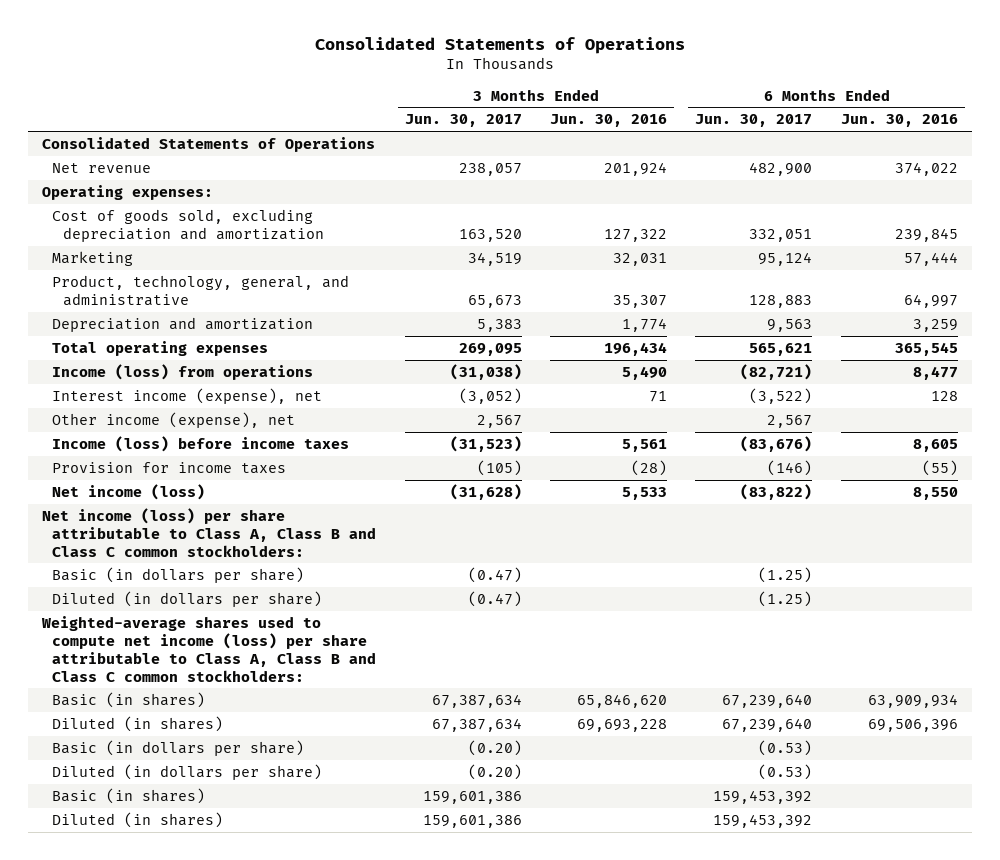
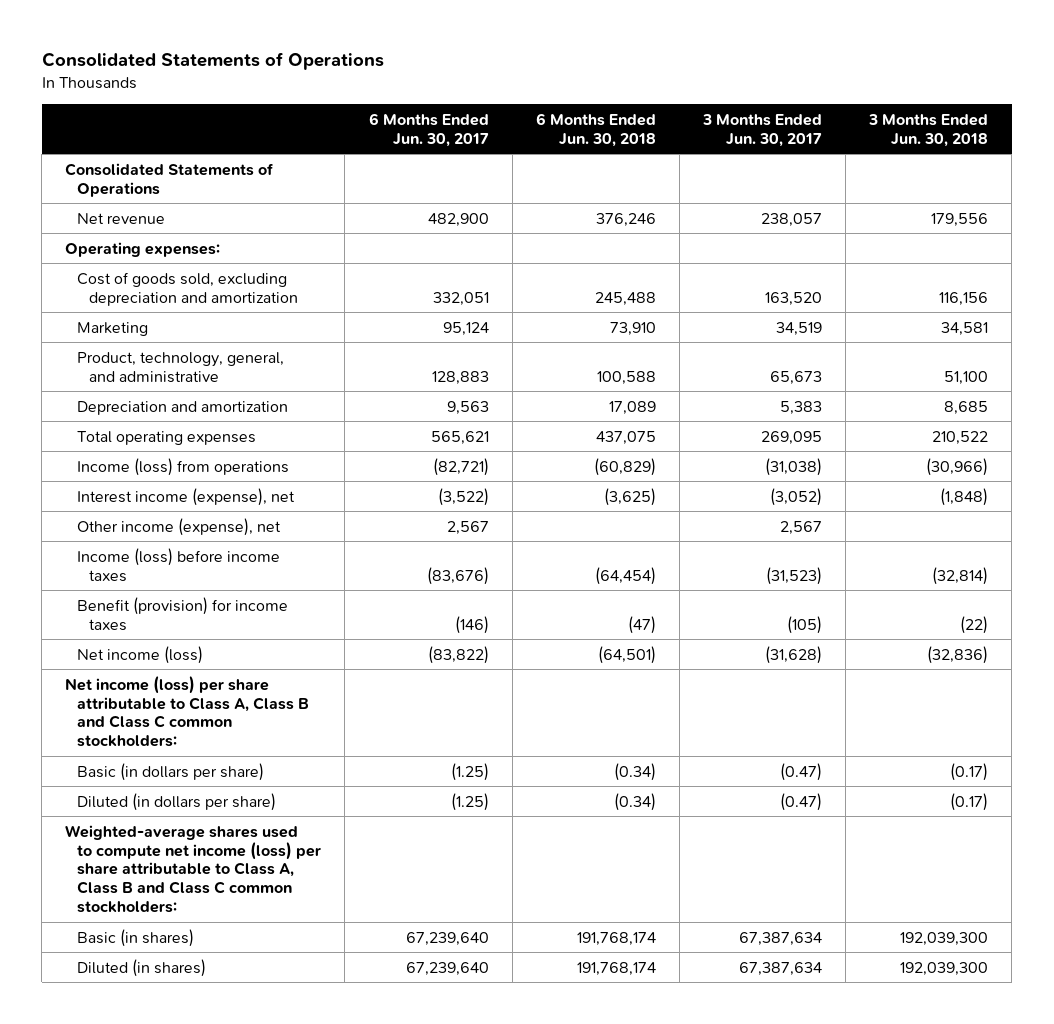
- | 3 Months Ended Jun. 30, 2017 | 3 Months Ended Jun. 30, 2016 | 6 Months Ended Jun. 30, 2017 | 6 Months Ended Jun. 30, 2016
+ | 6 Months Ended Jun. 30, 2017 | 6 Months Ended Jun. 30, 2018 | 3 Months Ended Jun. 30, 2017 | 3 Months Ended Jun. 30, 2018
- Provision for income taxes | (105) | (28) | (146) | (55)
+ Benefit (provision) for income taxes | (146) | (47) | (105) | (22)
- Basic (in dollars per share) | (0.20) | | (0.53) |
- Diluted (in dollars per share) | (0.20) | | (0.53) |
- Basic (in shares) | 159,601,386 | | 159,453,392 |
- Diluted (in shares) | 159,601,386 | | 159,453,392 |

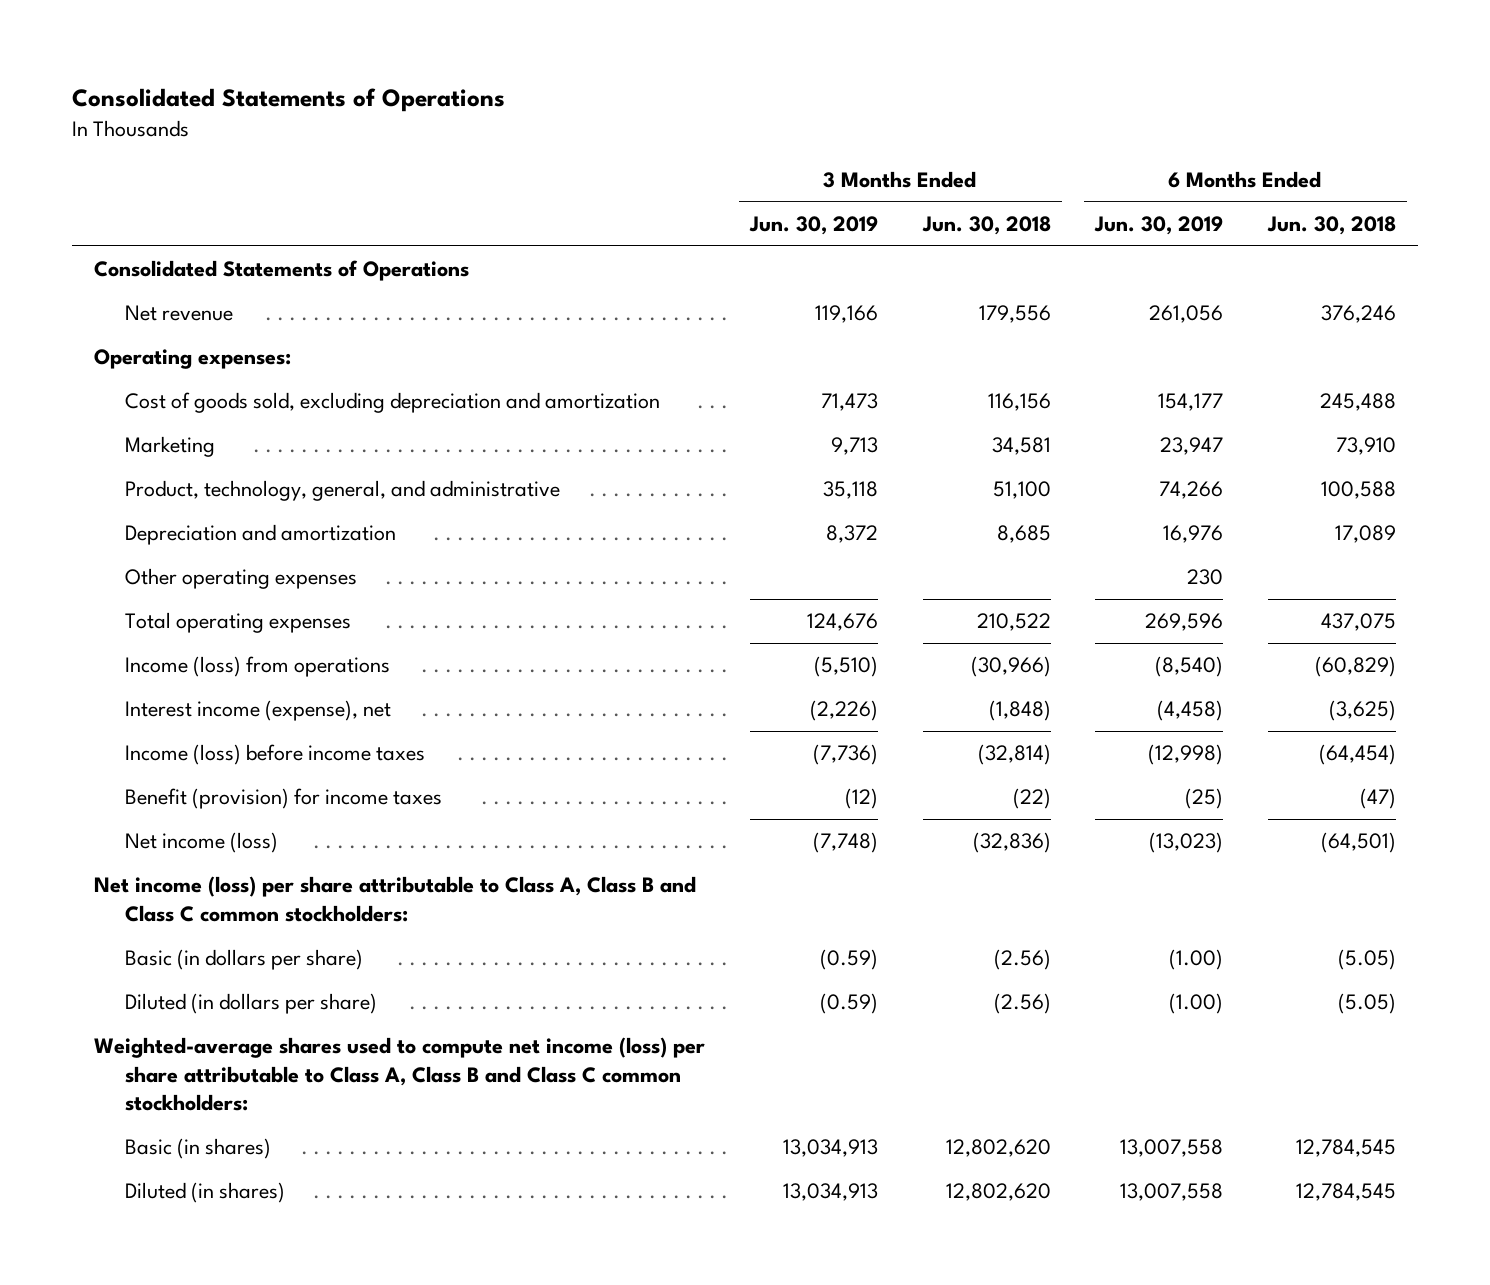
- | 6 Months Ended Jun. 30, 2017 | 6 Months Ended Jun. 30, 2018 | 3 Months Ended Jun. 30, 2017 | 3 Months Ended Jun. 30, 2018
+ | 3 Months Ended Jun. 30, 2019 | 3 Months Ended Jun. 30, 2018 | 6 Months Ended Jun. 30, 2019 | 6 Months Ended Jun. 30, 2018
+ Other operating expenses | | | 230 |
- Other income (expense), net | 2,567 | | 2,567 |
- Basic (in dollars per share) | (1.25) | (0.34) | (0.47) | (0.17)
- Diluted (in dollars per share) | (1.25) | (0.34) | (0.47) | (0.17)
+ Basic (in dollars per share) | (0.59) | (2.56) | (1.00) | (5.05)
+ Diluted (in dollars per share) | (0.59) | (2.56) | (1.00) | (5.05)
- Basic (in shares) | 67,239,640 | 191,768,174 | 67,387,634 | 192,039,300
- Diluted (in shares) | 67,239,640 | 191,768,174 | 67,387,634 | 192,039,300
+ Basic (in shares) | 13,034,913 | 12,802,620 | 13,007,558 | 12,784,545
+ Diluted (in shares) | 13,034,913 | 12,802,620 | 13,007,558 | 12,784,545

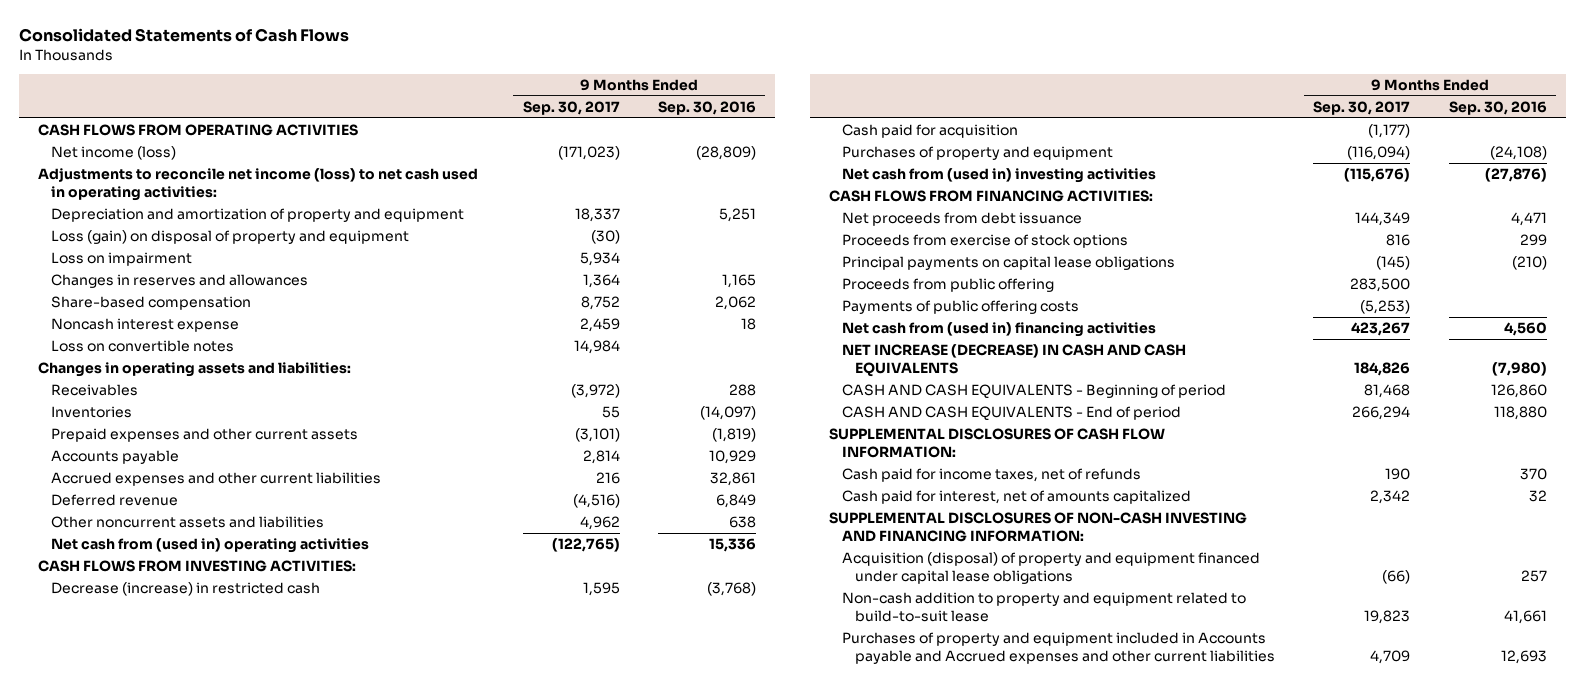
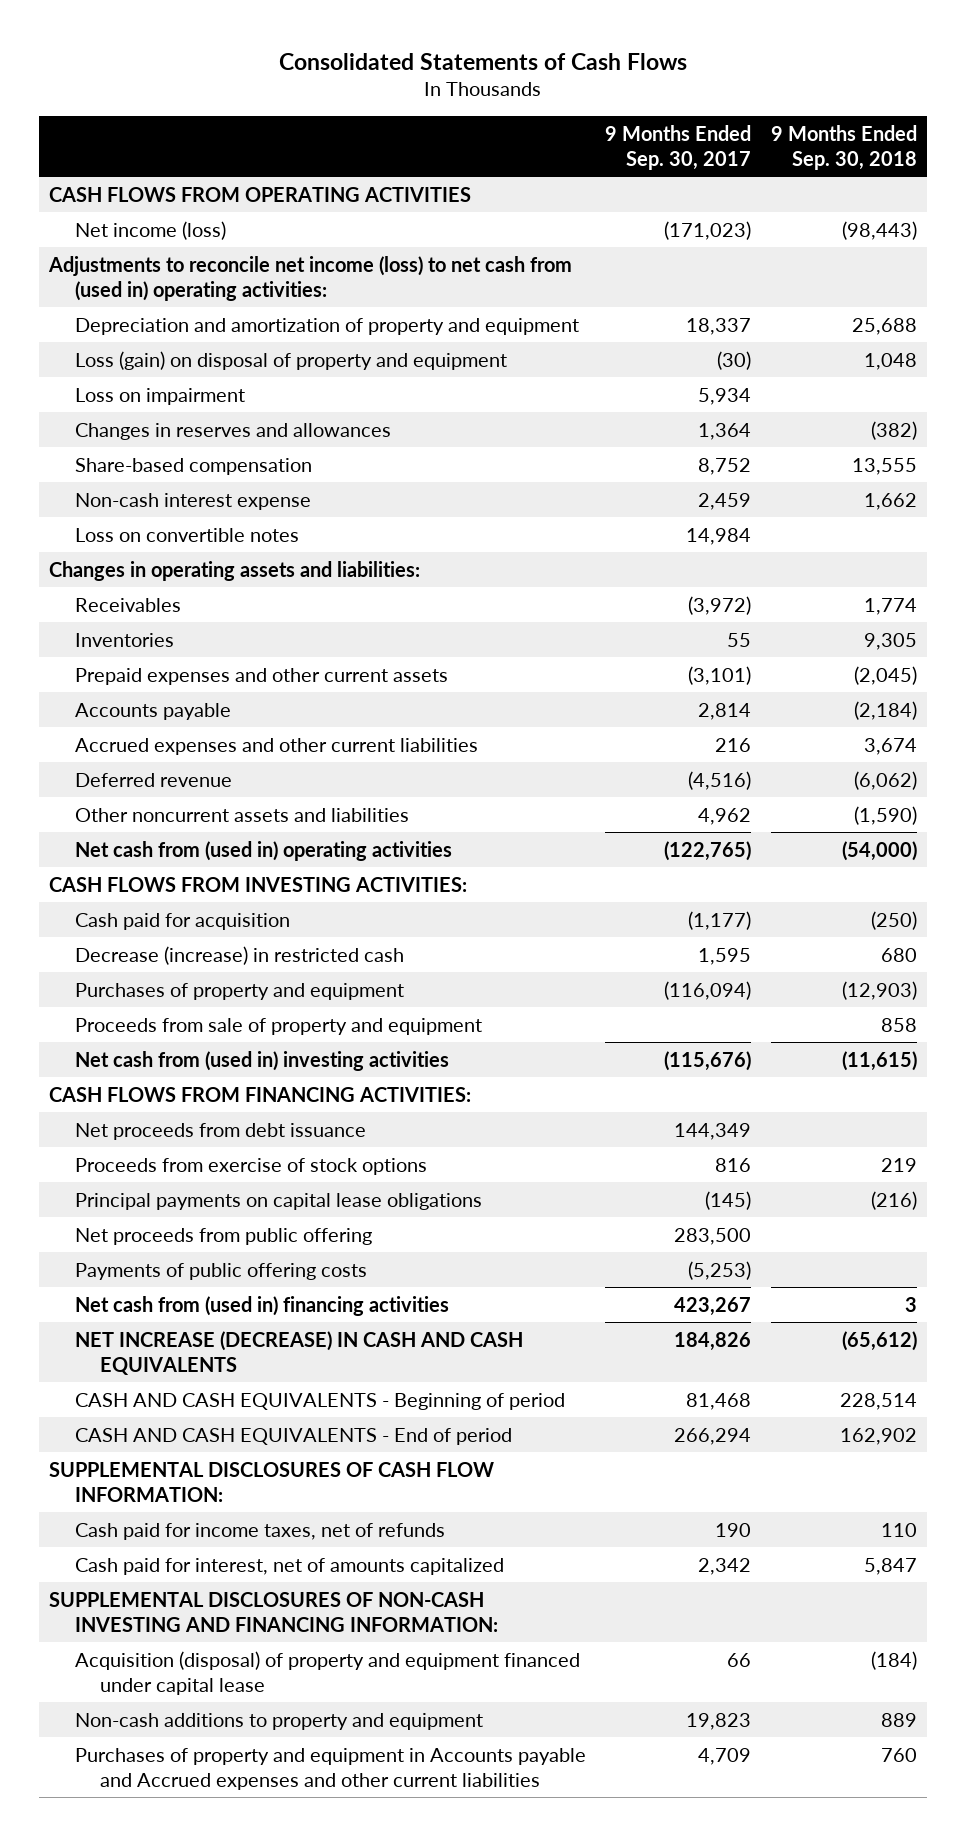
- | 9 Months Ended Sep. 30, 2017 | 9 Months Ended Sep. 30, 2016
+ | 9 Months Ended Sep. 30, 2017 | 9 Months Ended Sep. 30, 2018
- Adjustments to reconcile net income (loss) to net cash used in operating activities:
+ Adjustments to reconcile net income (loss) to net cash from (used in) operating activities:
- Noncash interest expense | 2,459 | 18
+ Non-cash interest expense | 2,459 | 1,662
moved down: Decrease (increase) in restricted cash | 1,595 | 680
+ Proceeds from sale of property and equipment | | 858
- Proceeds from public offering | 283,500 |
+ Net proceeds from public offering | 283,500 |
- Acquisition (disposal) of property and equipment financed under capital lease obligations | (66) | 257
- Non-cash addition to property and equipment related to build-to-suit lease | 19,823 | 41,661
- Purchases of property and equipment included in Accounts payable and Accrued expenses and other current liabilities | 4,709 | 12,693
+ Acquisition (disposal) of property and equipment financed under capital lease | 66 | (184)
+ Non-cash additions to property and equipment | 19,823 | 889
+ Purchases of property and equipment in Accounts payable and Accrued expenses and other current liabilities | 4,709 | 760

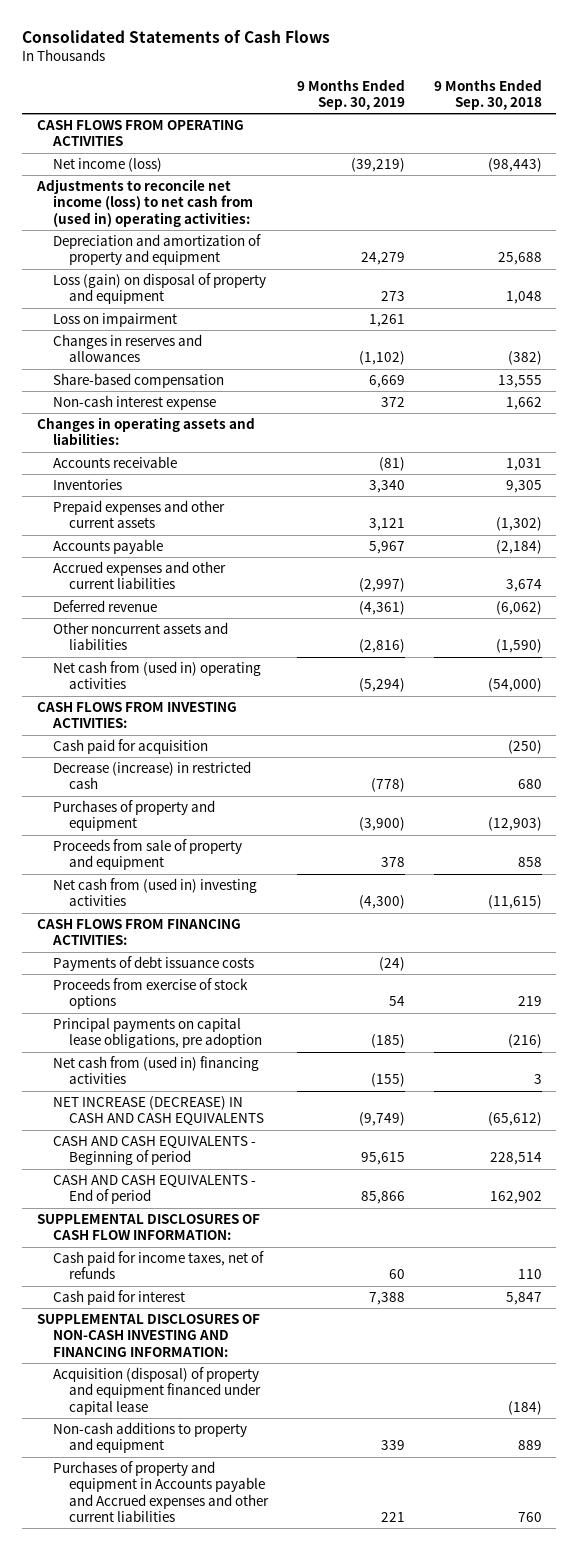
- | 9 Months Ended Sep. 30, 2017 | 9 Months Ended Sep. 30, 2018
+ | 9 Months Ended Sep. 30, 2019 | 9 Months Ended Sep. 30, 2018
- Loss on convertible notes | 14,984 |
- Receivables | (3,972) | 1,774
+ Accounts receivable | (81) | 1,031
- Prepaid expenses and other current assets | (3,101) | (2,045)
+ Prepaid expenses and other current assets | 3,121 | (1,302)
- Net proceeds from debt issuance | 144,349 |
+ Payments of debt issuance costs | (24) |
- Principal payments on capital lease obligations | (145) | (216)
- Net proceeds from public offering | 283,500 |
- Payments of public offering costs | (5,253) |
+ Principal payments on capital lease obligations, pre adoption | (185) | (216)
- Cash paid for interest, net of amounts capitalized | 2,342 | 5,847
+ Cash paid for interest | 7,388 | 5,847

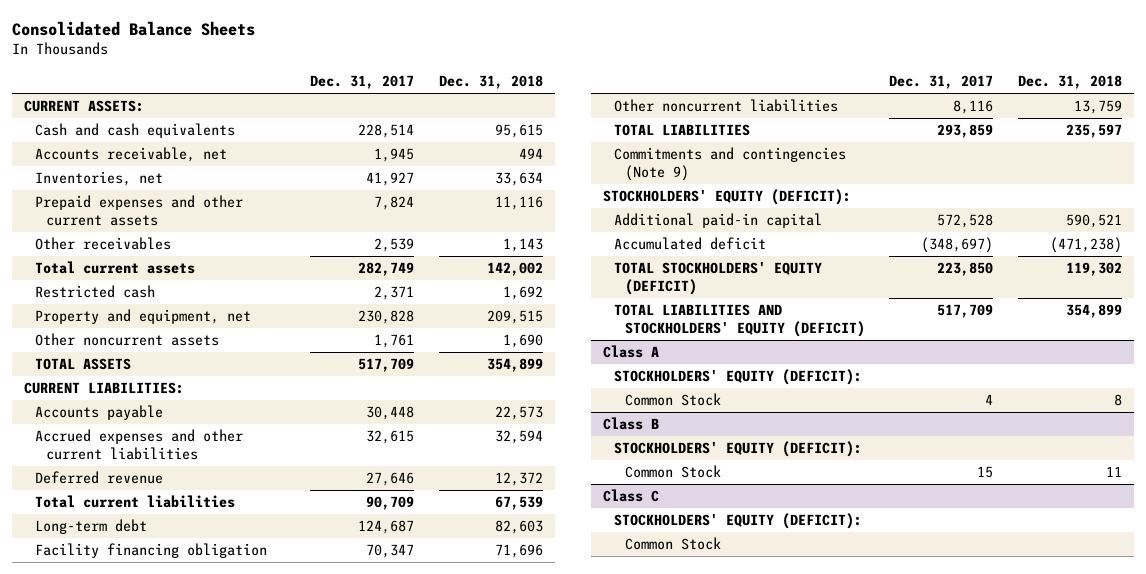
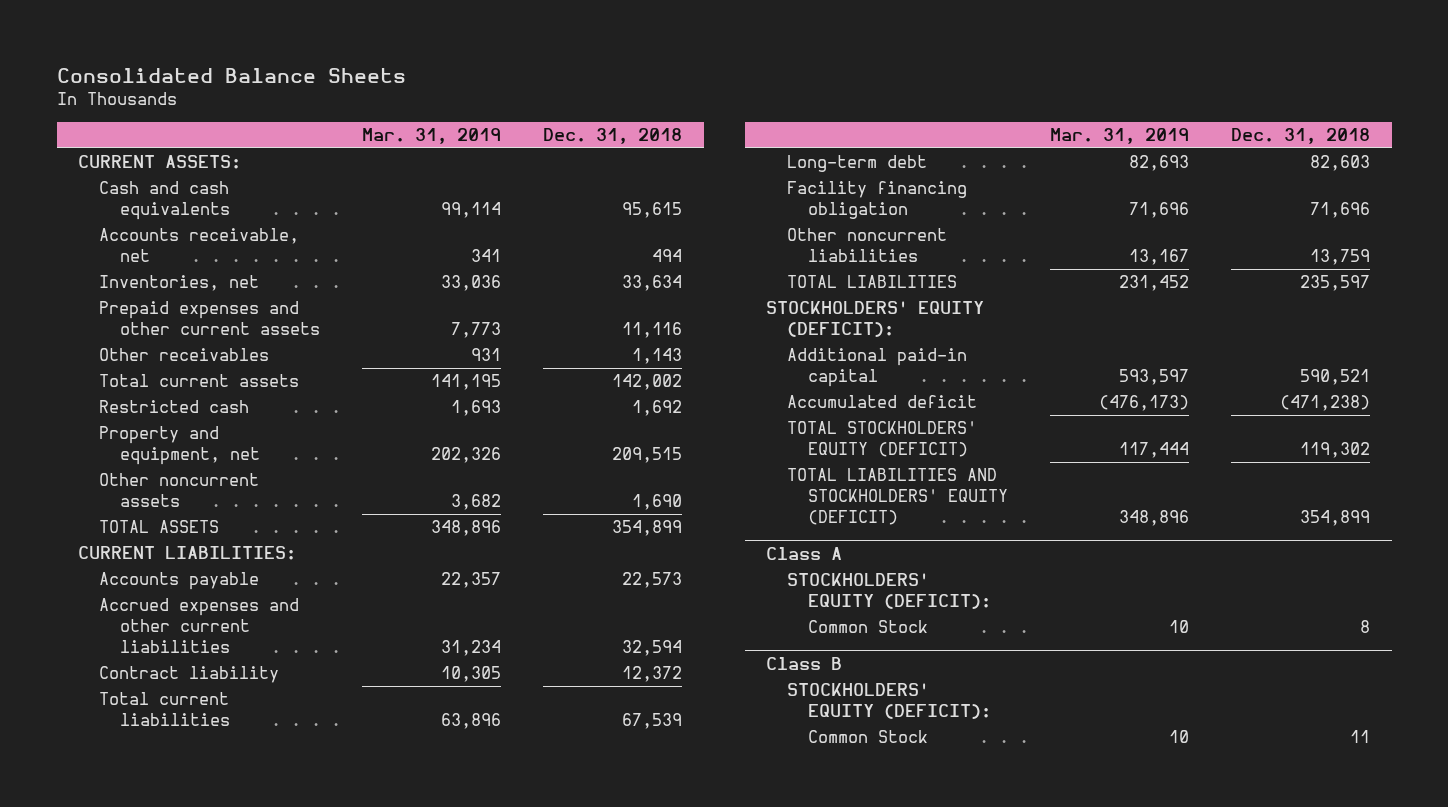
- | Dec. 31, 2017 | Dec. 31, 2018
+ | Mar. 31, 2019 | Dec. 31, 2018
- Deferred revenue | 27,646 | 12,372
+ Contract liability | 10,305 | 12,372
- Commitments and contingencies (Note 9)
- Class C
- STOCKHOLDERS' EQUITY (DEFICIT):
- Common Stock

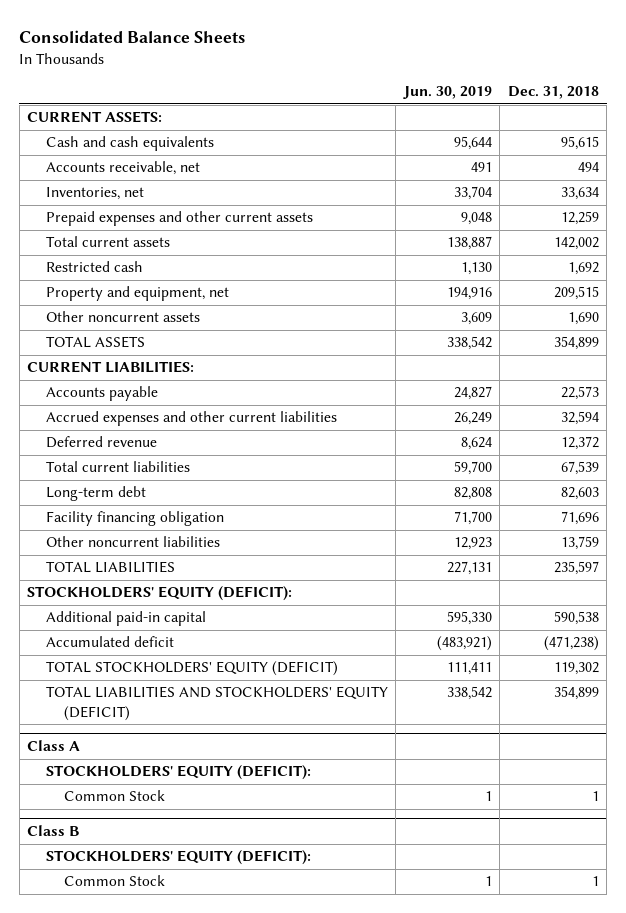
- | Mar. 31, 2019 | Dec. 31, 2018
+ | Jun. 30, 2019 | Dec. 31, 2018
- Prepaid expenses and other current assets | 7,773 | 11,116
- Other receivables | 931 | 1,143
+ Prepaid expenses and other current assets | 9,048 | 12,259
- Contract liability | 10,305 | 12,372
+ Deferred revenue | 8,624 | 12,372
- Additional paid-in capital | 593,597 | 590,521
+ Additional paid-in capital | 595,330 | 590,538
@ Class A
- Common Stock | 10 | 8
+ Common Stock | 1 | 1
@ Class B
- Common Stock | 10 | 11
+ Common Stock | 1 | 1

